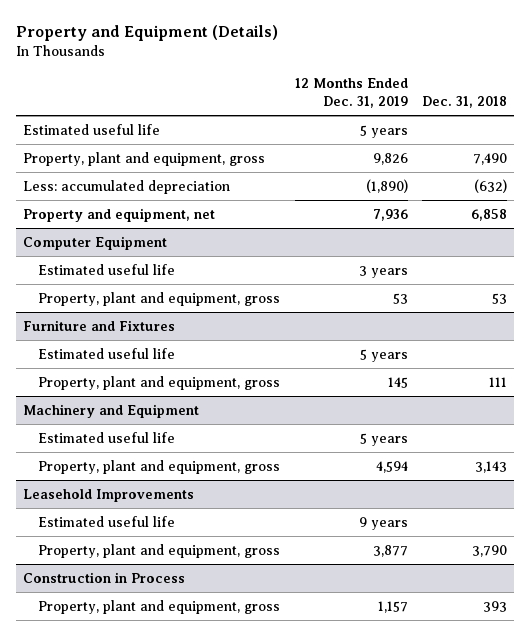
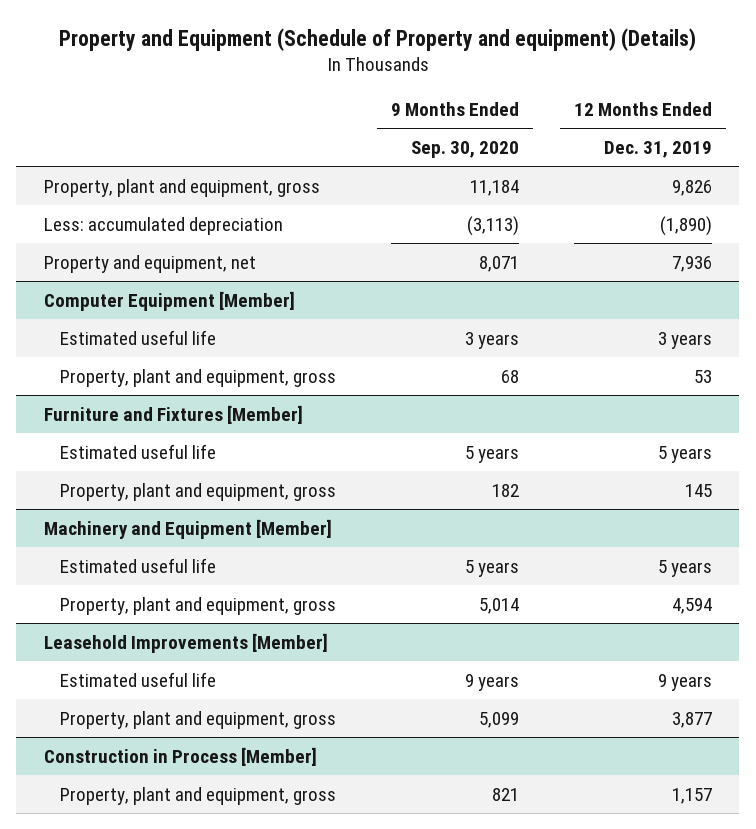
- Property and Equipment (Details)
+ Property and Equipment (Schedule of Property and equipment) (Details)
- | 12 Months Ended Dec. 31, 2019 | Dec. 31, 2018
+ | 9 Months Ended Sep. 30, 2020 | 12 Months Ended Dec. 31, 2019
- Estimated useful life | 5 years |
- Computer Equipment
+ Computer Equipment [Member]
- Furniture and Fixtures
+ Furniture and Fixtures [Member]
- Machinery and Equipment
+ Machinery and Equipment [Member]
- Leasehold Improvements
+ Leasehold Improvements [Member]
- Construction in Process
+ Construction in Process [Member]

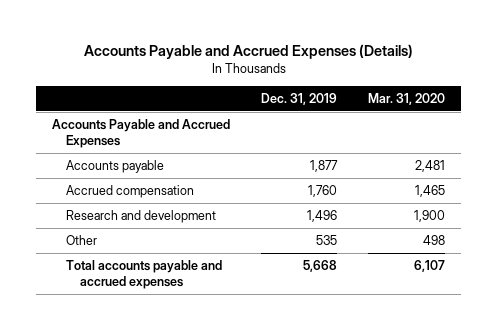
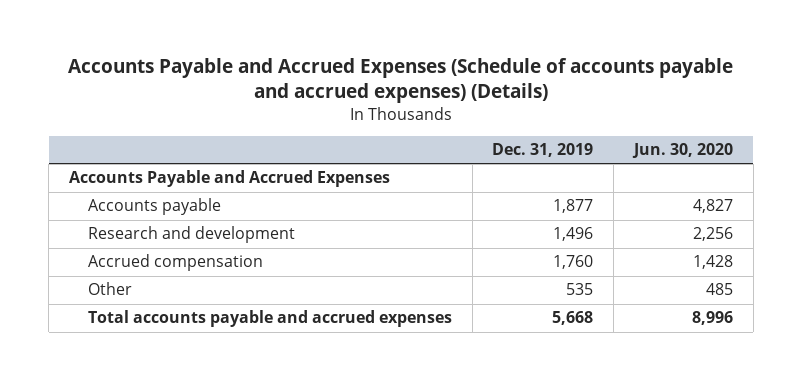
- Accounts Payable and Accrued Expenses (Details)
+ Accounts Payable and Accrued Expenses (Schedule of accounts payable and accrued expenses) (Details)
- | Dec. 31, 2019 | Mar. 31, 2020
+ | Dec. 31, 2019 | Jun. 30, 2020
moved down: Accrued compensation | 1,760 | 1,428

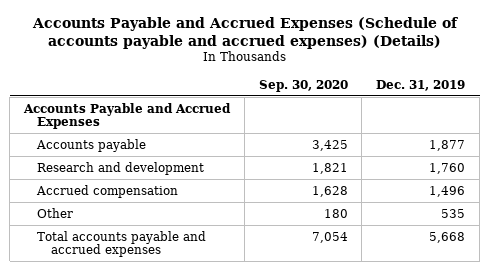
- | Dec. 31, 2019 | Jun. 30, 2020
+ | Sep. 30, 2020 | Dec. 31, 2019
- Research and development | 1,496 | 2,256
- Accrued compensation | 1,760 | 1,428
+ Research and development | 1,821 | 1,760
+ Accrued compensation | 1,628 | 1,496

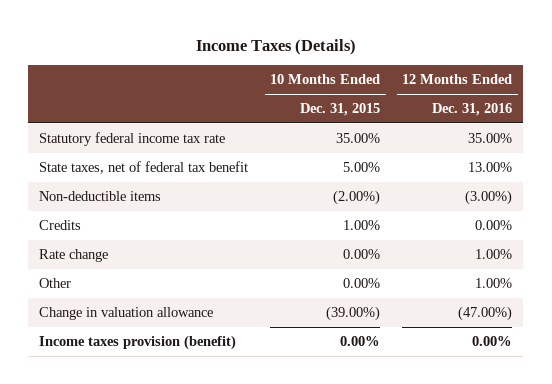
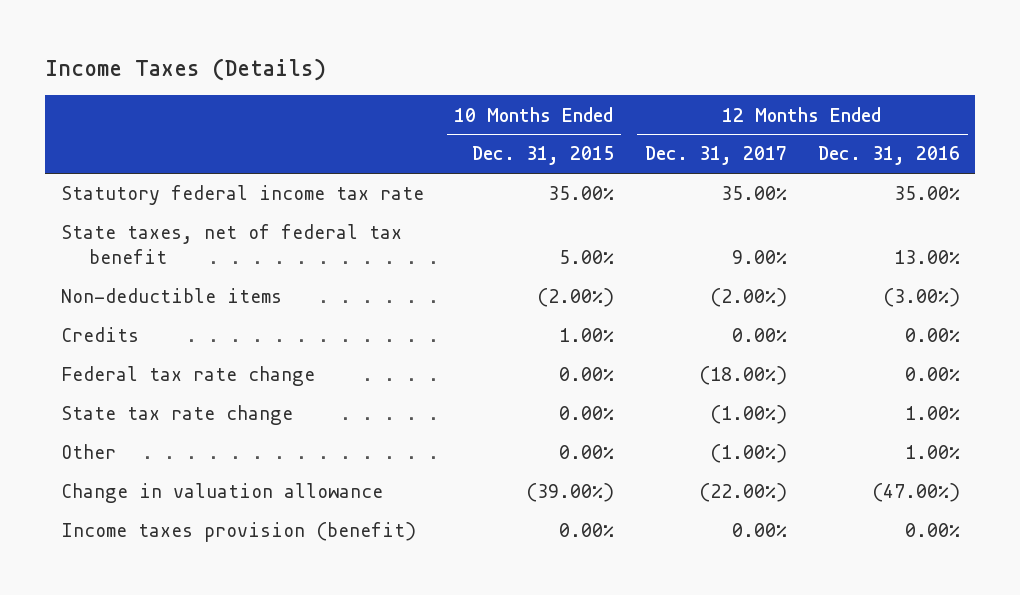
- | 10 Months Ended Dec. 31, 2015 | 12 Months Ended Dec. 31, 2016
+ | 10 Months Ended Dec. 31, 2015 | 12 Months Ended Dec. 31, 2017 | 12 Months Ended Dec. 31, 2016
- Rate change | 0.00% | 1.00%
+ Federal tax rate change | 0.00% | (18.00%) | 0.00%
+ State tax rate change | 0.00% | (1.00%) | 1.00%

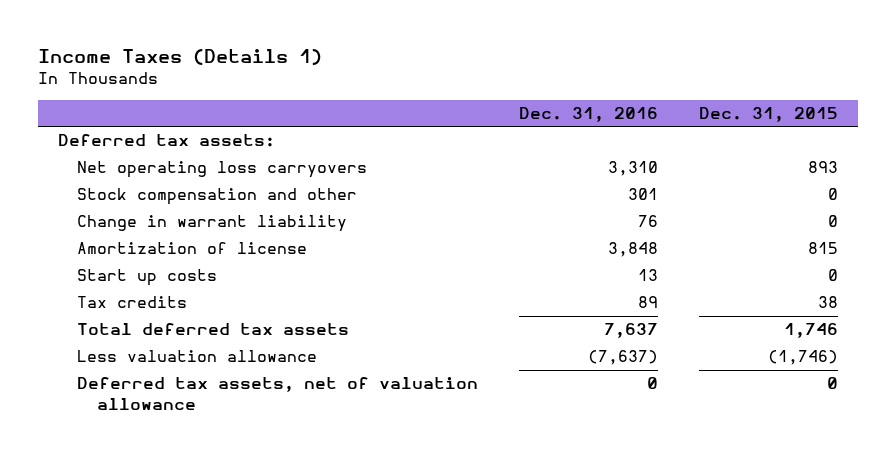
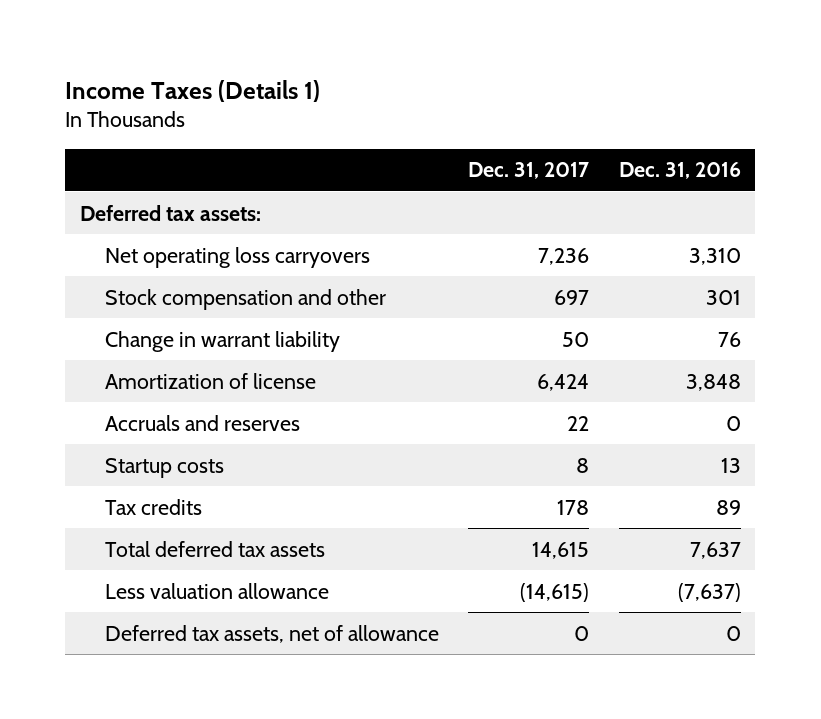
- | Dec. 31, 2016 | Dec. 31, 2015
+ | Dec. 31, 2017 | Dec. 31, 2016
- Start up costs | 13 | 0
+ Accruals and reserves | 22 | 0
+ Startup costs | 8 | 13
- Deferred tax assets, net of valuation allowance | 0 | 0
+ Deferred tax assets, net of allowance | 0 | 0

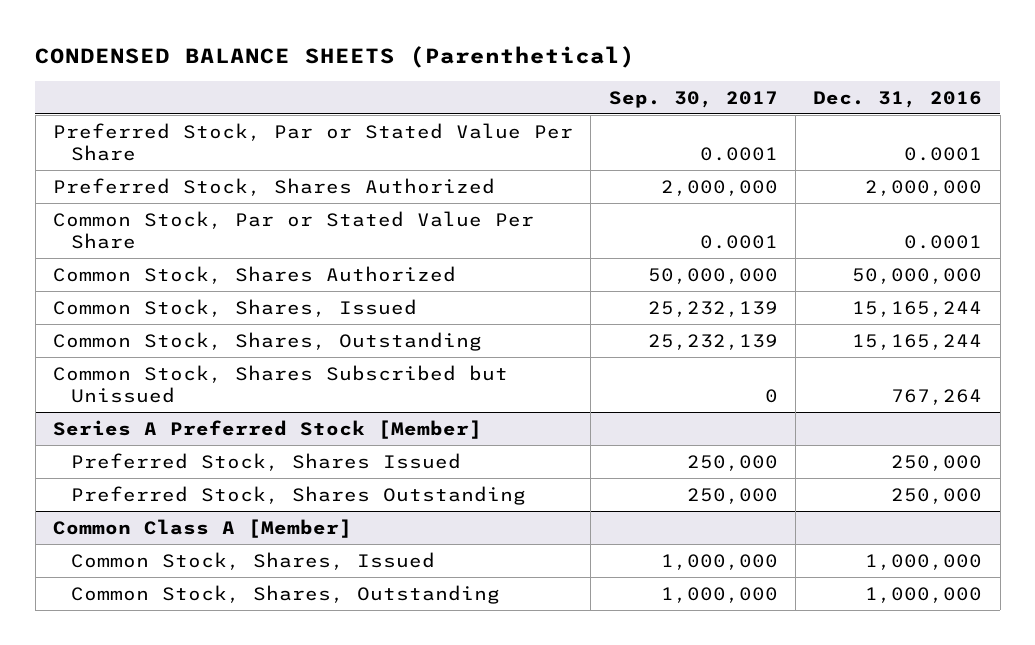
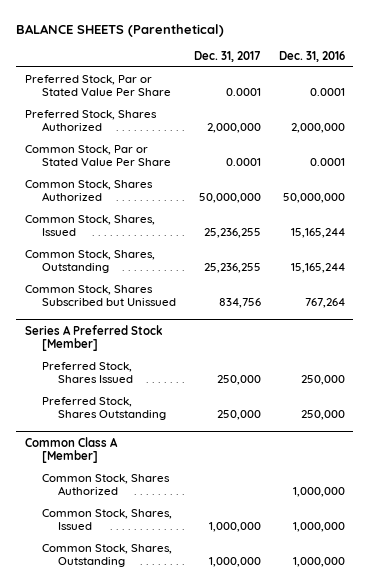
- CONDENSED BALANCE SHEETS (Parenthetical)
+ BALANCE SHEETS (Parenthetical)
- | Sep. 30, 2017 | Dec. 31, 2016
+ | Dec. 31, 2017 | Dec. 31, 2016
@ Common Class A [Member]
+ Common Stock, Shares Authorized | | 1,000,000

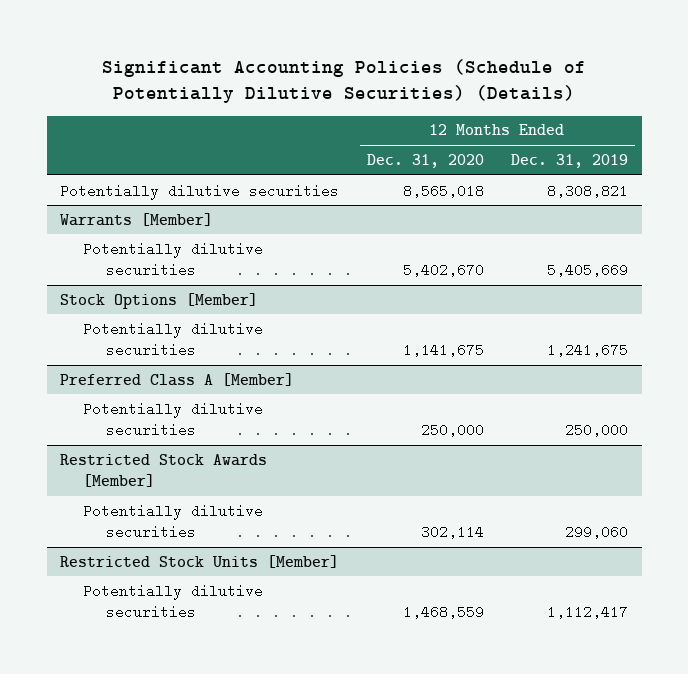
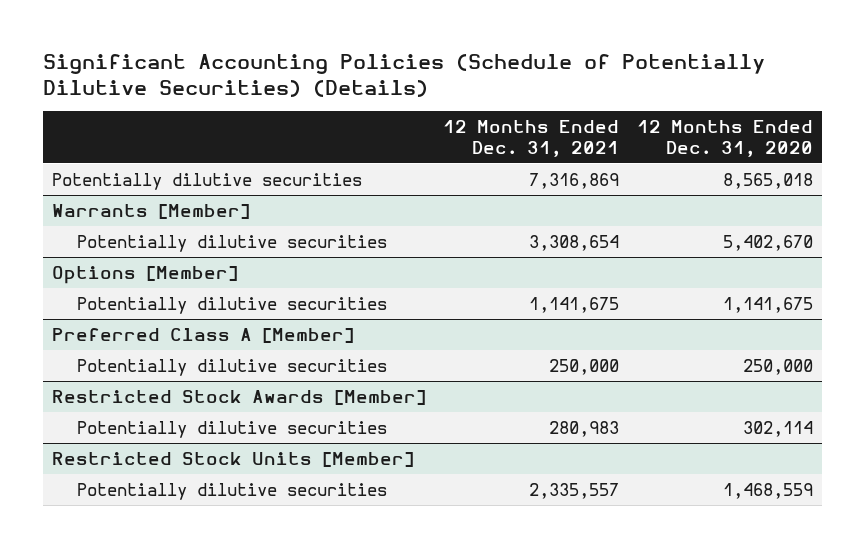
- | 12 Months Ended Dec. 31, 2020 | 12 Months Ended Dec. 31, 2019
+ | 12 Months Ended Dec. 31, 2021 | 12 Months Ended Dec. 31, 2020
- Stock Options [Member]
+ Options [Member]

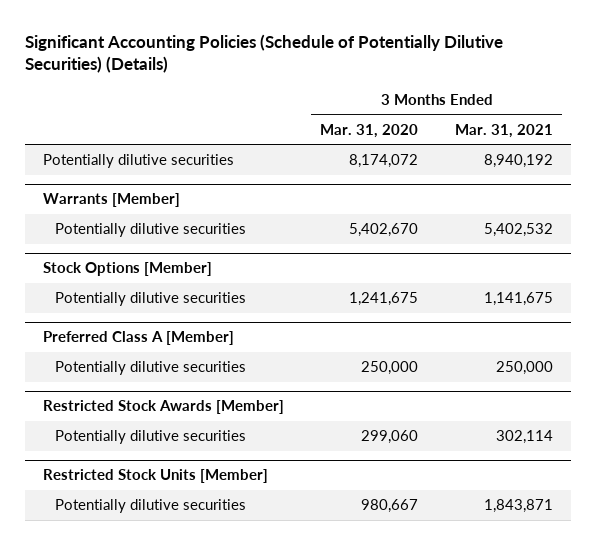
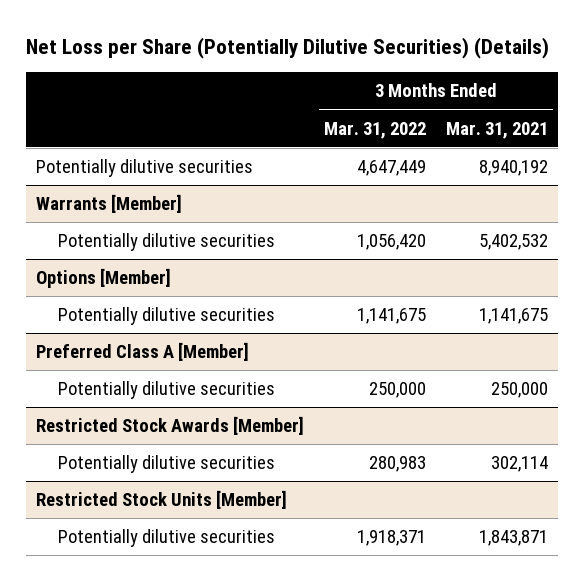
- Significant Accounting Policies (Schedule of Potentially Dilutive Securities) (Details)
+ Net Loss per Share (Potentially Dilutive Securities) (Details)
- | 3 Months Ended Mar. 31, 2020 | 3 Months Ended Mar. 31, 2021
+ | 3 Months Ended Mar. 31, 2022 | 3 Months Ended Mar. 31, 2021
- Stock Options [Member]
+ Options [Member]

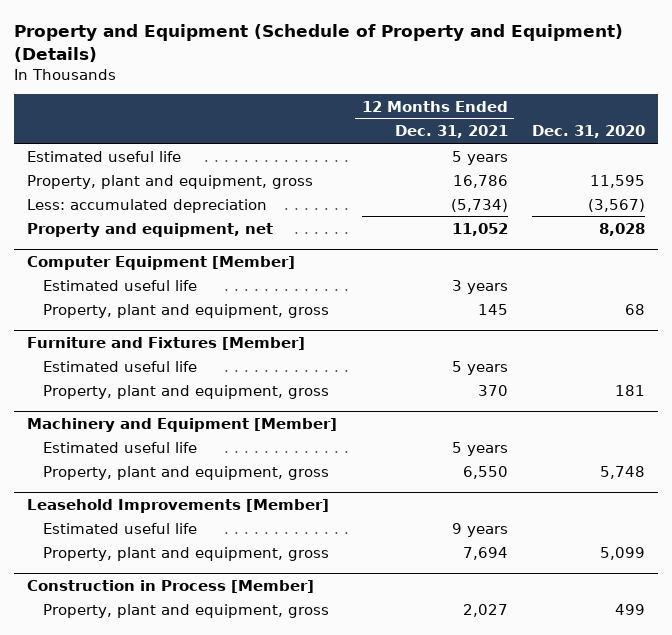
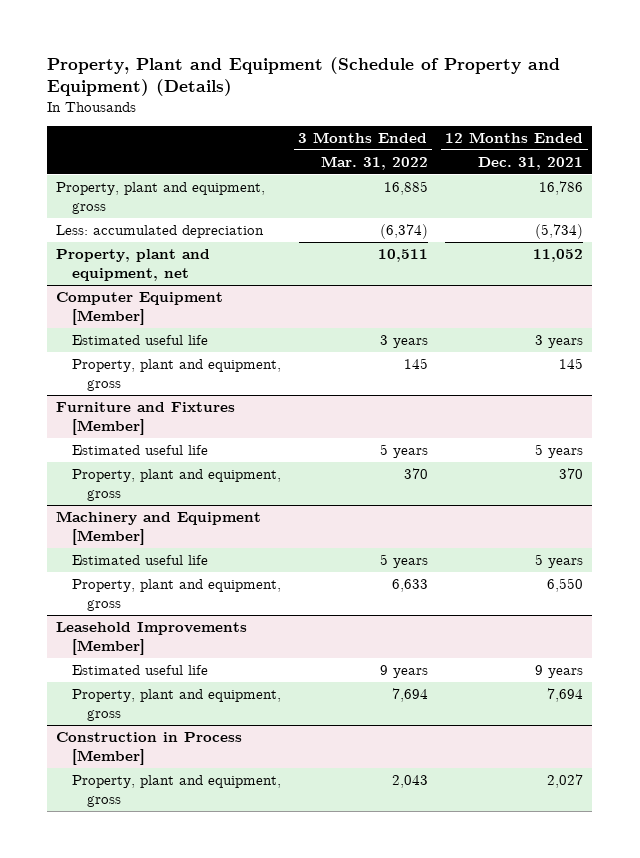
- Property and Equipment (Schedule of Property and Equipment) (Details)
+ Property, Plant and Equipment (Schedule of Property and Equipment) (Details)
- | 12 Months Ended Dec. 31, 2021 | Dec. 31, 2020
+ | 3 Months Ended Mar. 31, 2022 | 12 Months Ended Dec. 31, 2021
- Estimated useful life | 5 years |
- Property and equipment, net | 11,052 | 8,028
+ Property, plant and equipment, net | 10,511 | 11,052

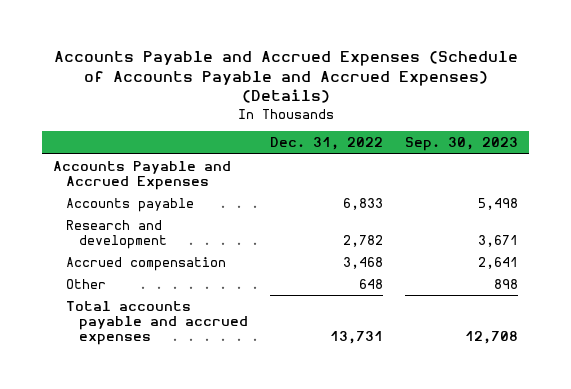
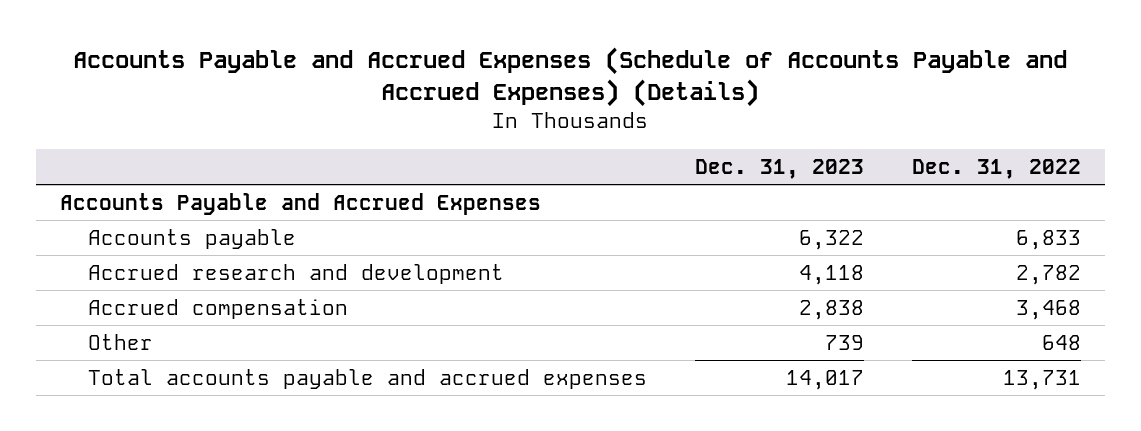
- | Dec. 31, 2022 | Sep. 30, 2023
+ | Dec. 31, 2023 | Dec. 31, 2022
- Research and development | 2,782 | 3,671
+ Accrued research and development | 4,118 | 2,782

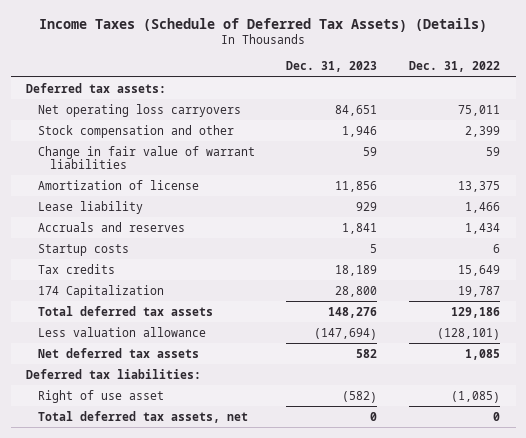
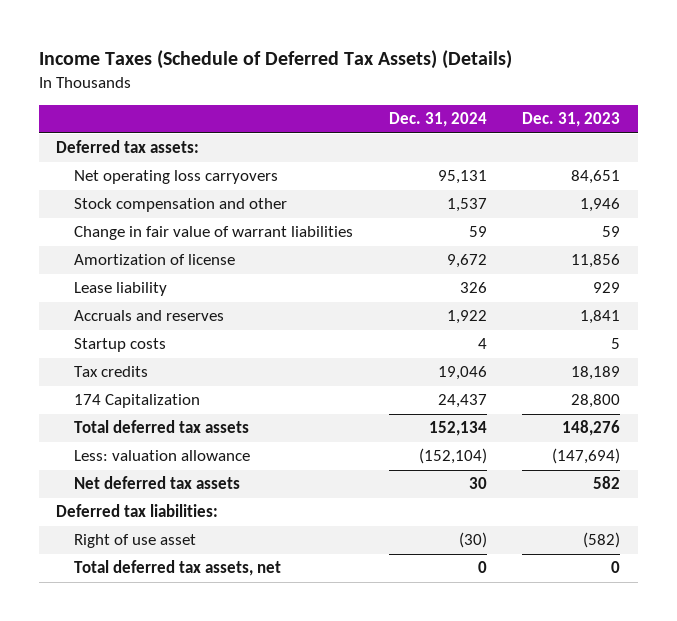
- | Dec. 31, 2023 | Dec. 31, 2022
+ | Dec. 31, 2024 | Dec. 31, 2023
- Less valuation allowance | (147,694) | (128,101)
+ Less: valuation allowance | (152,104) | (147,694)

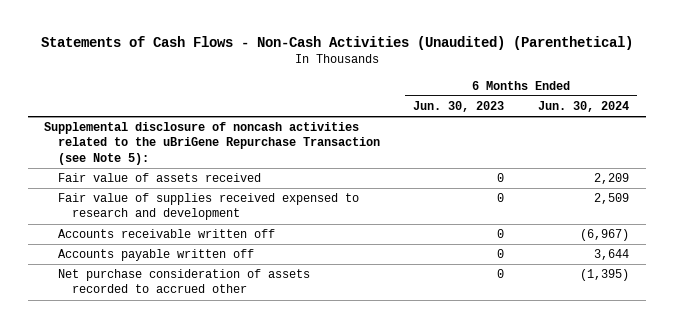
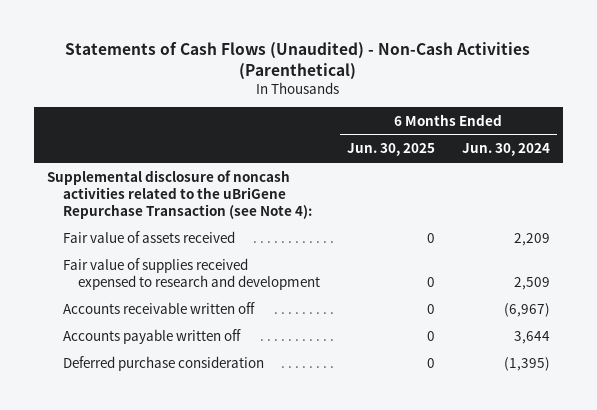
- Statements of Cash Flows - Non-Cash Activities (Unaudited) (Parenthetical)
+ Statements of Cash Flows (Unaudited) - Non-Cash Activities (Parenthetical)
- | 6 Months Ended Jun. 30, 2023 | 6 Months Ended Jun. 30, 2024
+ | 6 Months Ended Jun. 30, 2025 | 6 Months Ended Jun. 30, 2024
- Supplemental disclosure of noncash activities related to the uBriGene Repurchase Transaction (see Note 5):
+ Supplemental disclosure of noncash activities related to the uBriGene Repurchase Transaction (see Note 4):
- Net purchase consideration of assets recorded to accrued other | 0 | (1,395)
+ Deferred purchase consideration | 0 | (1,395)

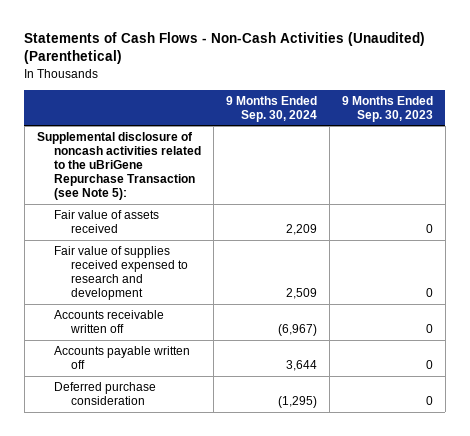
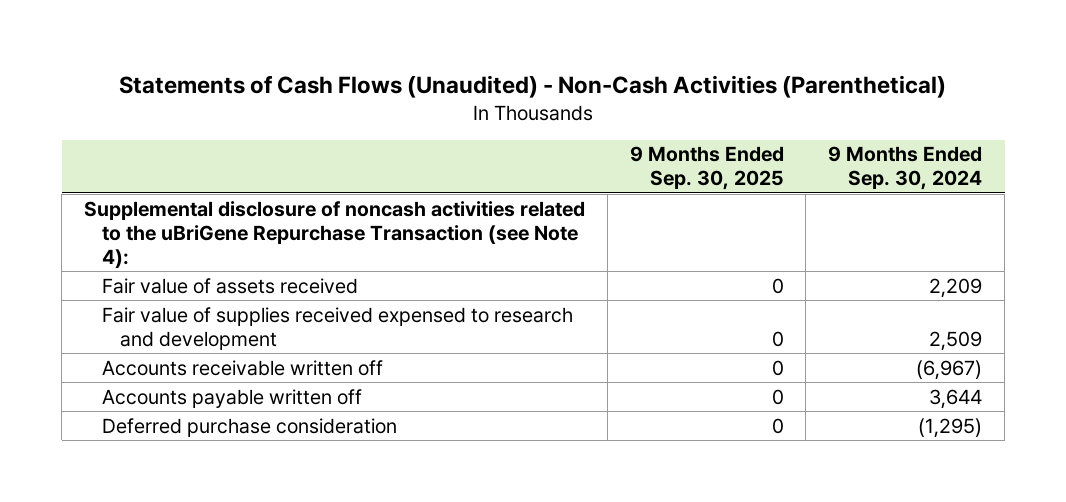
- Statements of Cash Flows - Non-Cash Activities (Unaudited) (Parenthetical)
+ Statements of Cash Flows (Unaudited) - Non-Cash Activities (Parenthetical)
- | 9 Months Ended Sep. 30, 2024 | 9 Months Ended Sep. 30, 2023
+ | 9 Months Ended Sep. 30, 2025 | 9 Months Ended Sep. 30, 2024
- Supplemental disclosure of noncash activities related to the uBriGene Repurchase Transaction (see Note 5):
+ Supplemental disclosure of noncash activities related to the uBriGene Repurchase Transaction (see Note 4):

